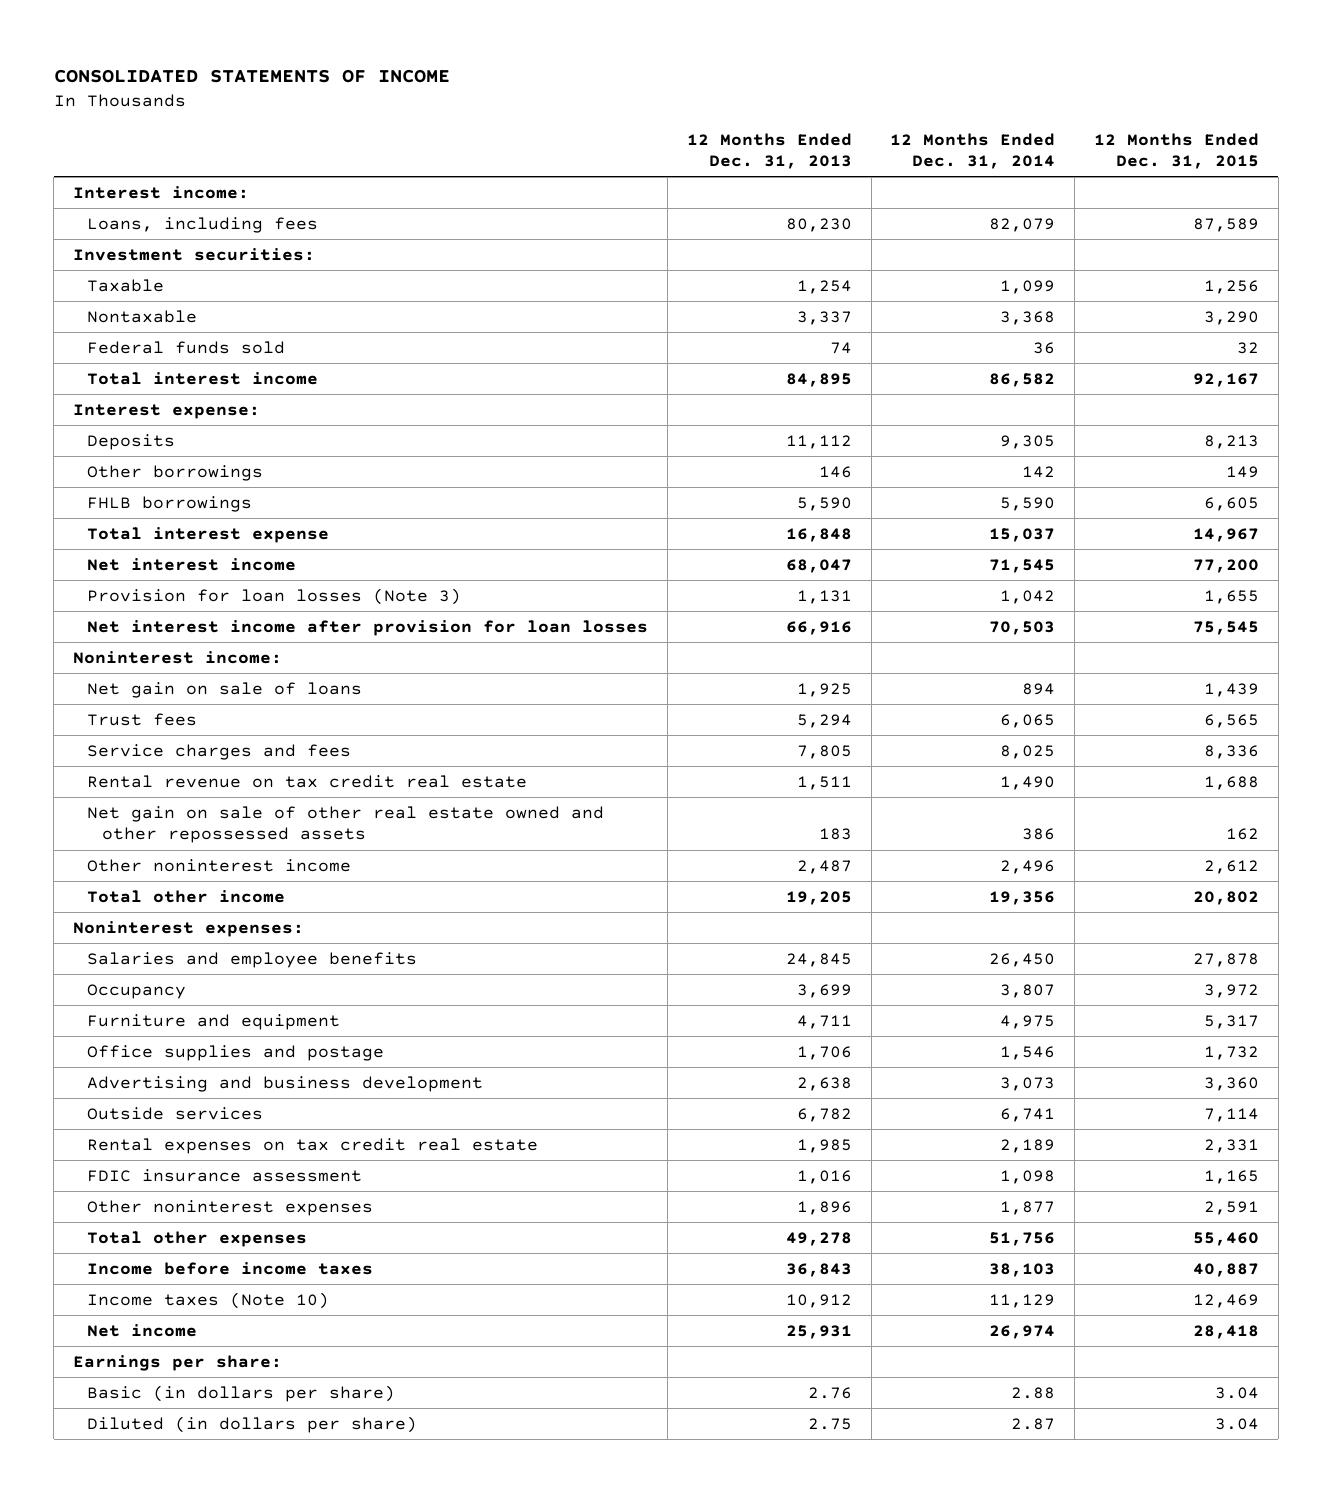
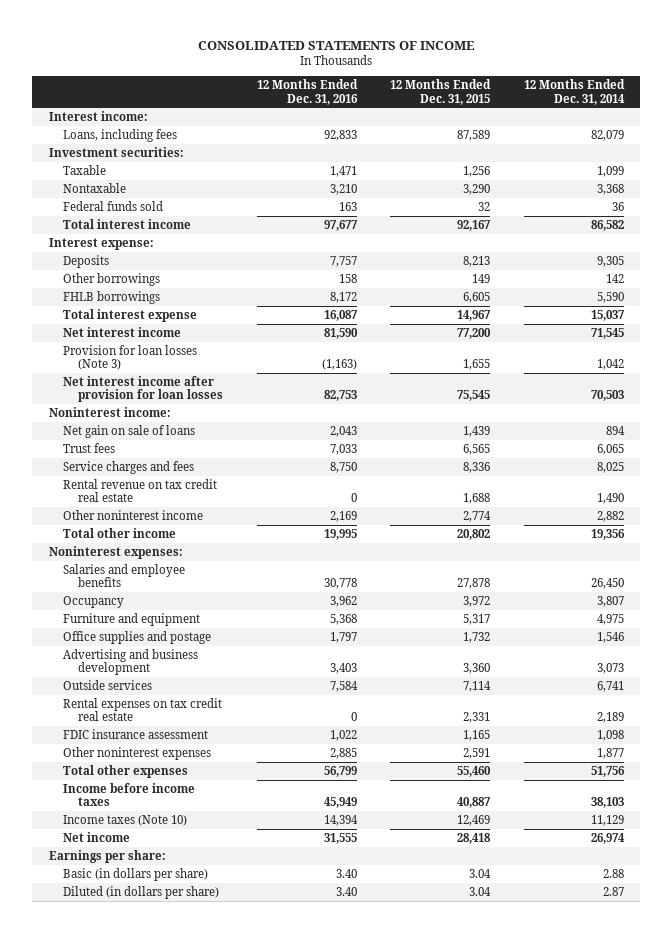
- | 12 Months Ended Dec. 31, 2013 | 12 Months Ended Dec. 31, 2014 | 12 Months Ended Dec. 31, 2015
+ | 12 Months Ended Dec. 31, 2016 | 12 Months Ended Dec. 31, 2015 | 12 Months Ended Dec. 31, 2014
- Net gain on sale of other real estate owned and other repossessed assets | 183 | 386 | 162
- Other noninterest income | 2,487 | 2,496 | 2,612
+ Other noninterest income | 2,169 | 2,774 | 2,882

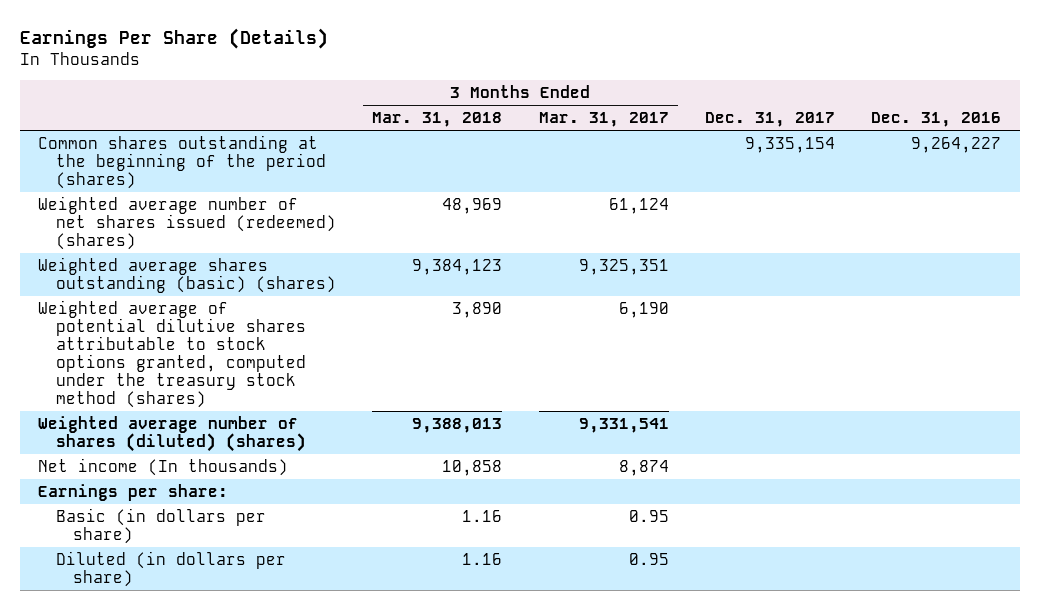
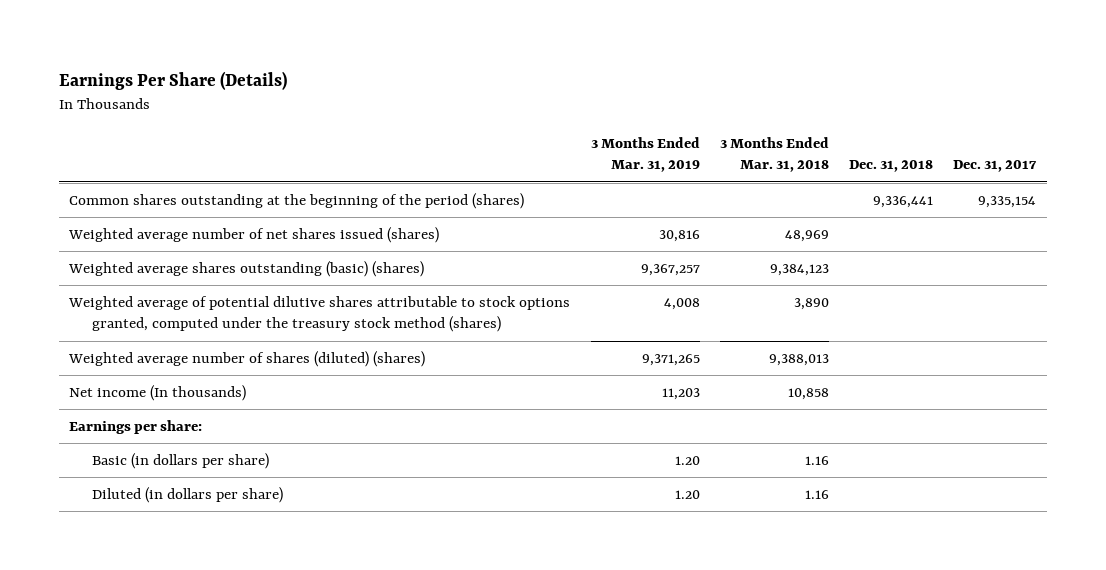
- | 3 Months Ended Mar. 31, 2018 | 3 Months Ended Mar. 31, 2017 | Dec. 31, 2017 | Dec. 31, 2016
+ | 3 Months Ended Mar. 31, 2019 | 3 Months Ended Mar. 31, 2018 | Dec. 31, 2018 | Dec. 31, 2017
- Weighted average number of net shares issued (redeemed) (shares) | 48,969 | 61,124 | |
+ Weighted average number of net shares issued (shares) | 30,816 | 48,969 | |

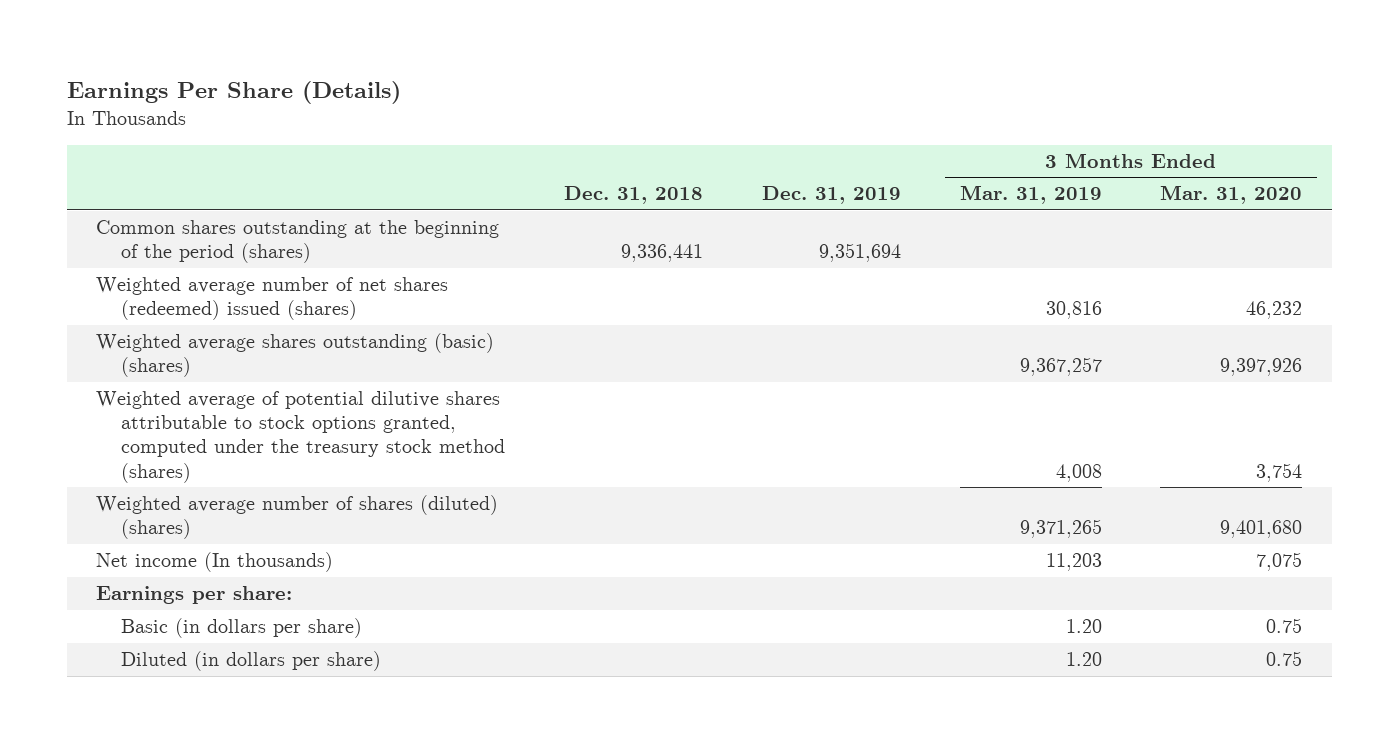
- | 3 Months Ended Mar. 31, 2019 | 3 Months Ended Mar. 31, 2018 | Dec. 31, 2018 | Dec. 31, 2017
+ | Dec. 31, 2018 | Dec. 31, 2019 | 3 Months Ended Mar. 31, 2019 | 3 Months Ended Mar. 31, 2020
- Weighted average number of net shares issued (shares) | 30,816 | 48,969 | |
+ Weighted average number of net shares (redeemed) issued (shares) | | | 30,816 | 46,232

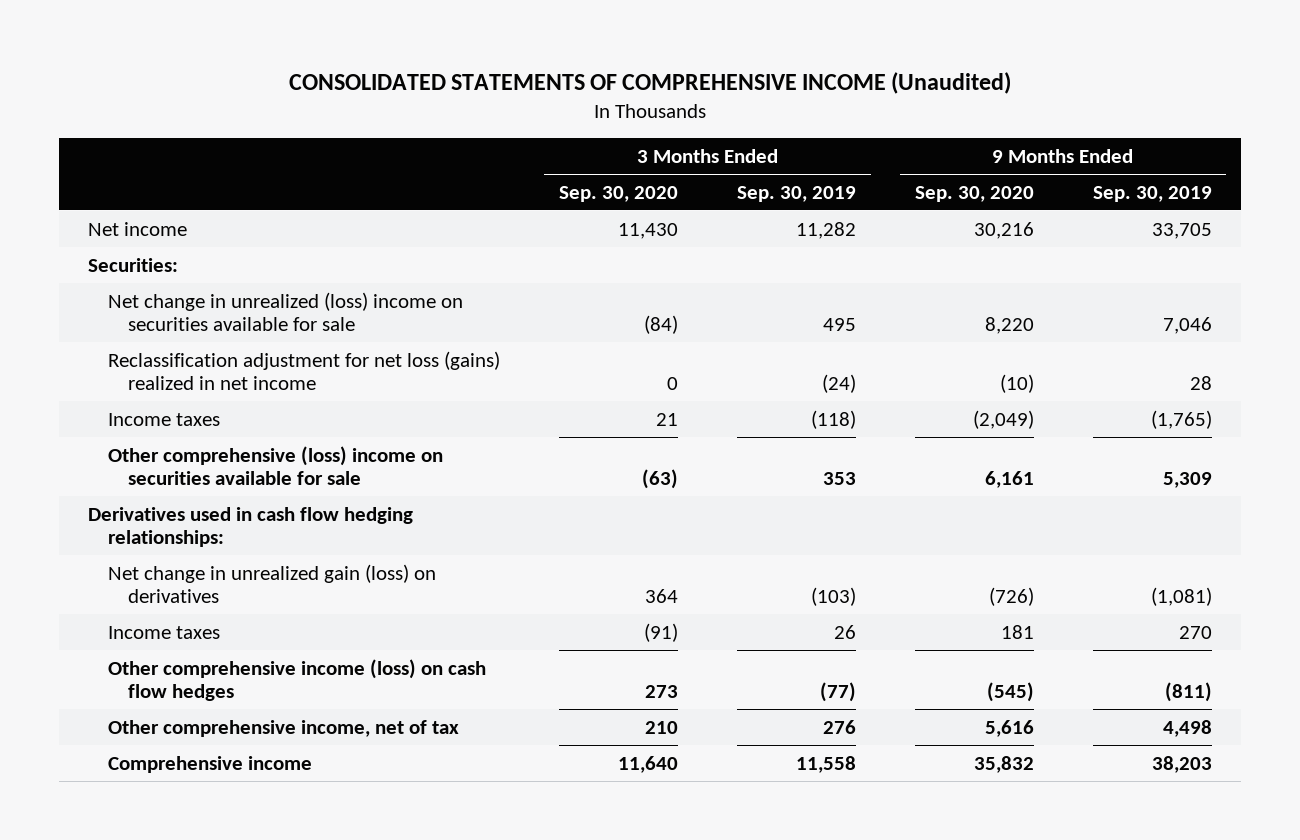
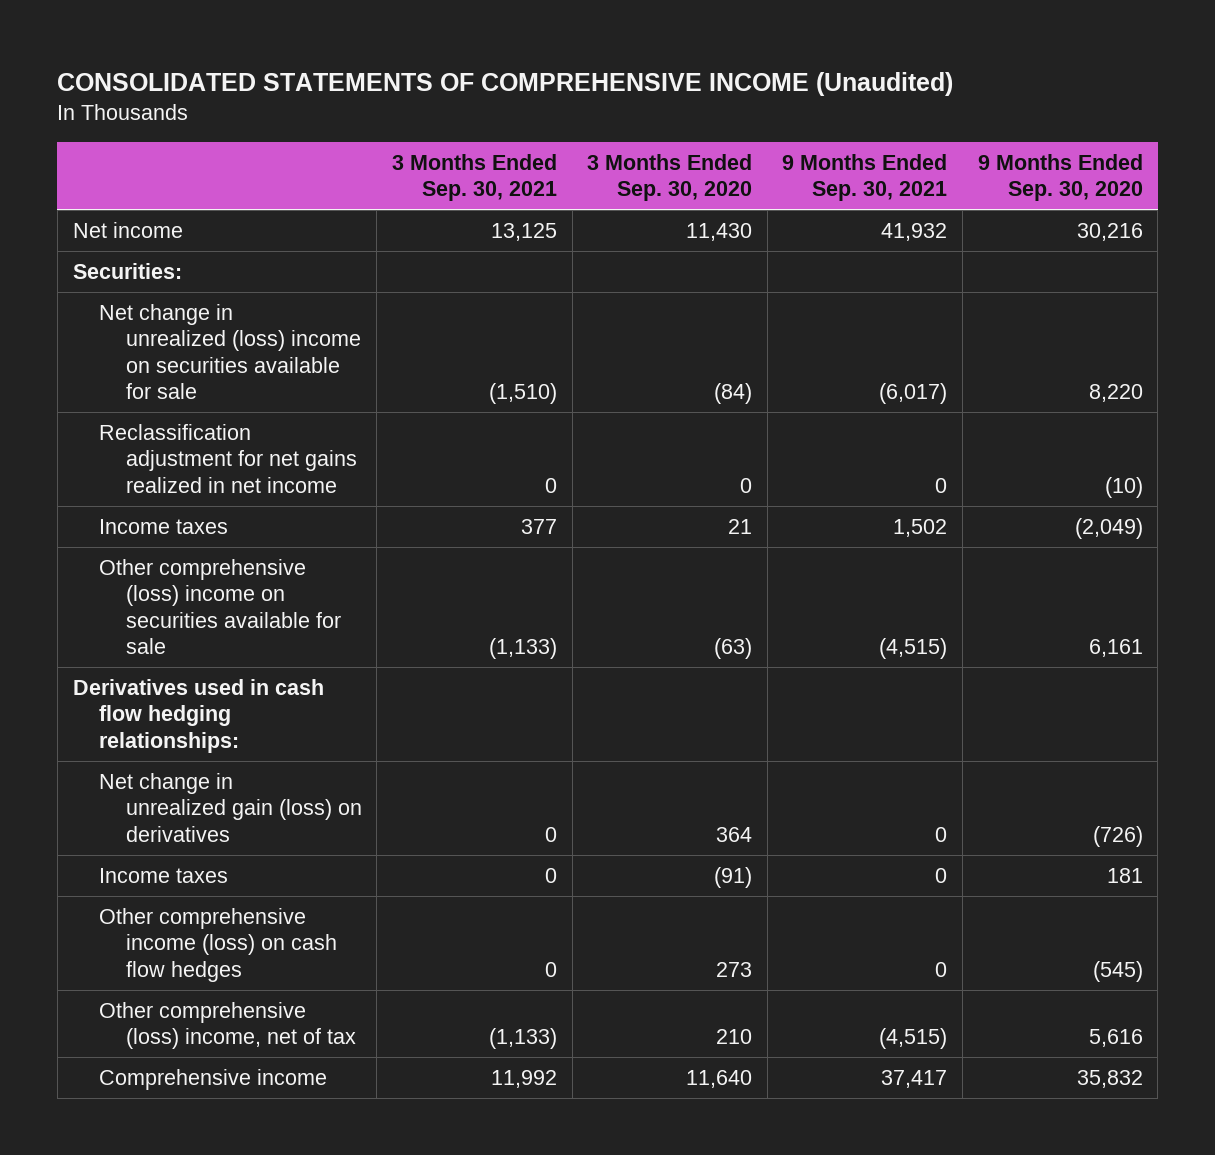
- | 3 Months Ended Sep. 30, 2020 | 3 Months Ended Sep. 30, 2019 | 9 Months Ended Sep. 30, 2020 | 9 Months Ended Sep. 30, 2019
+ | 3 Months Ended Sep. 30, 2021 | 3 Months Ended Sep. 30, 2020 | 9 Months Ended Sep. 30, 2021 | 9 Months Ended Sep. 30, 2020
- Reclassification adjustment for net loss (gains) realized in net income | 0 | (24) | (10) | 28
+ Reclassification adjustment for net gains realized in net income | 0 | 0 | 0 | (10)
- Other comprehensive income, net of tax | 210 | 276 | 5,616 | 4,498
+ Other comprehensive (loss) income, net of tax | (1,133) | 210 | (4,515) | 5,616

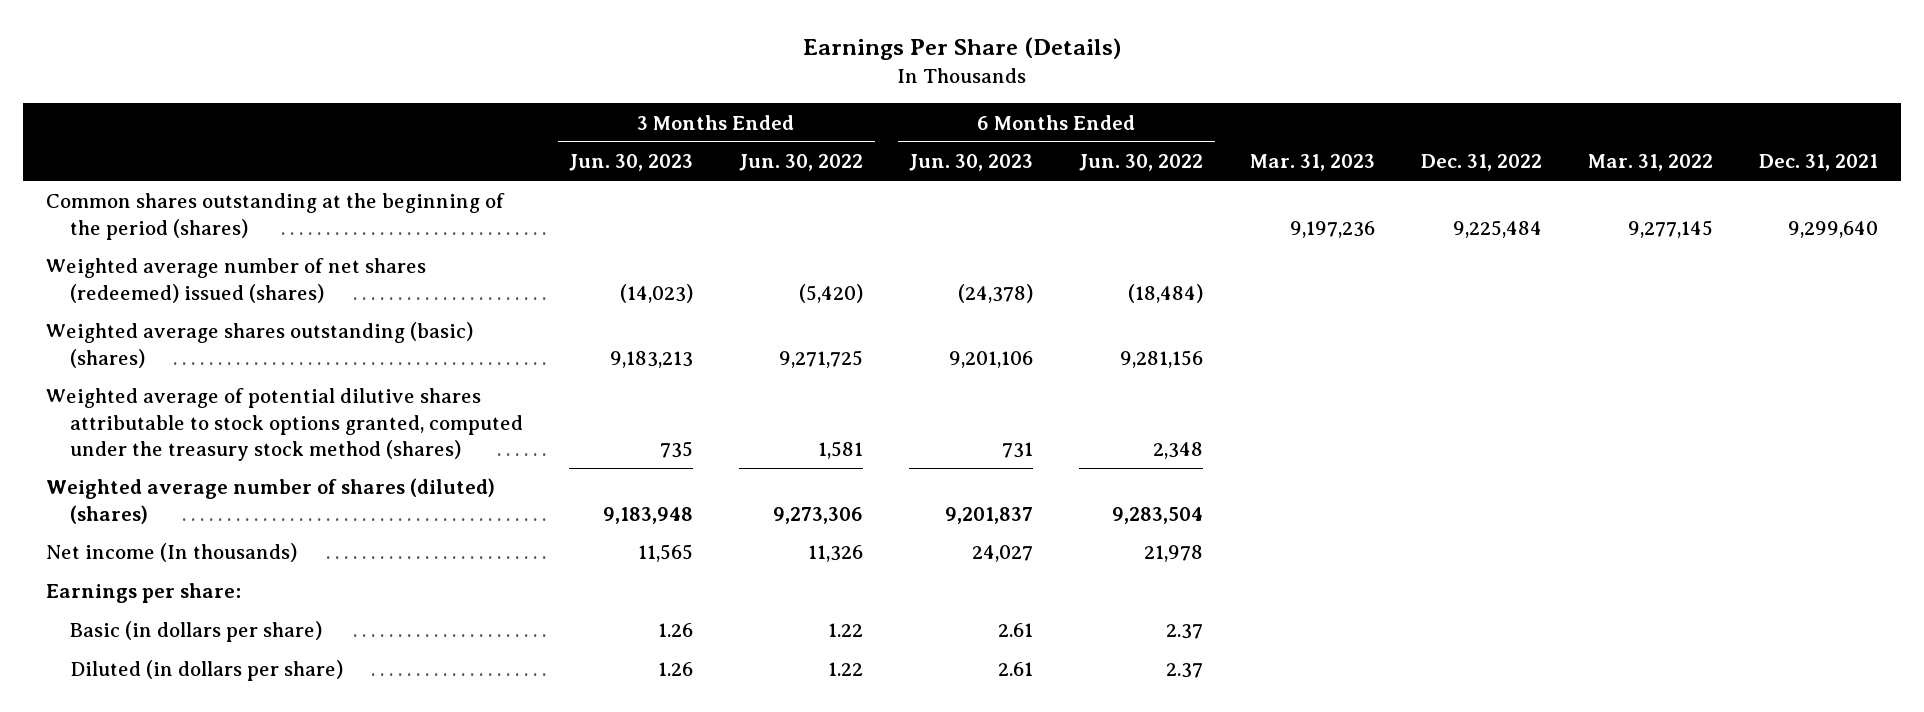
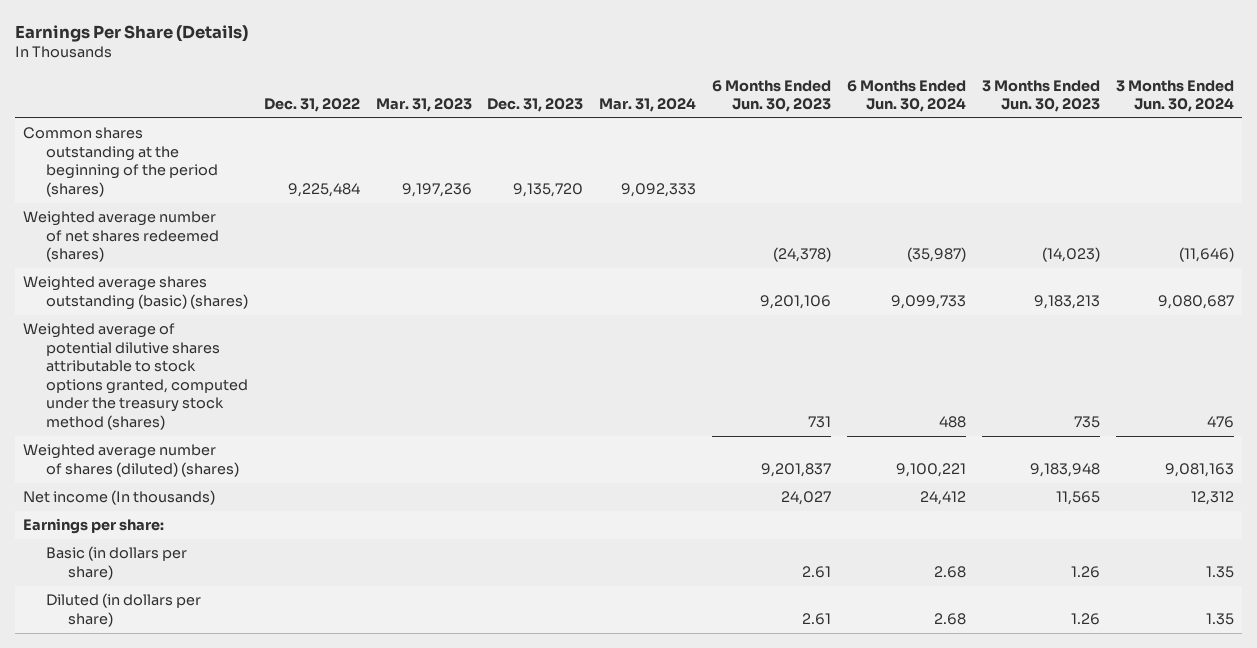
- | 3 Months Ended Jun. 30, 2023 | 3 Months Ended Jun. 30, 2022 | 6 Months Ended Jun. 30, 2023 | 6 Months Ended Jun. 30, 2022 | Mar. 31, 2023 | Dec. 31, 2022 | Mar. 31, 2022 | Dec. 31, 2021
+ | Dec. 31, 2022 | Mar. 31, 2023 | Dec. 31, 2023 | Mar. 31, 2024 | 6 Months Ended Jun. 30, 2023 | 6 Months Ended Jun. 30, 2024 | 3 Months Ended Jun. 30, 2023 | 3 Months Ended Jun. 30, 2024
- Weighted average number of net shares (redeemed) issued (shares) | (14,023) | (5,420) | (24,378) | (18,484) | | | |
+ Weighted average number of net shares redeemed (shares) | | | | | (24,378) | (35,987) | (14,023) | (11,646)

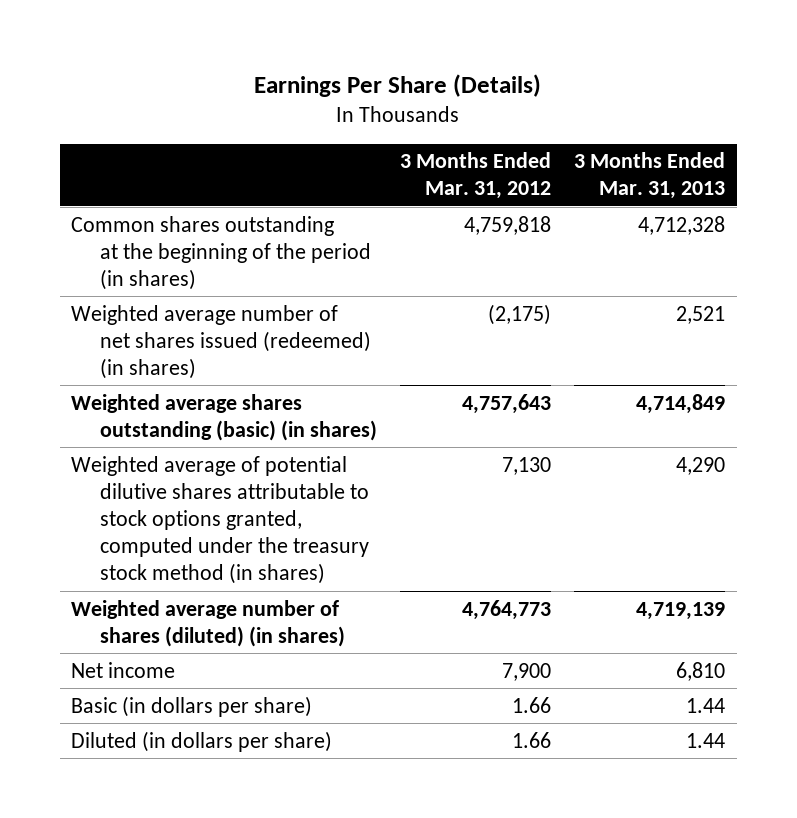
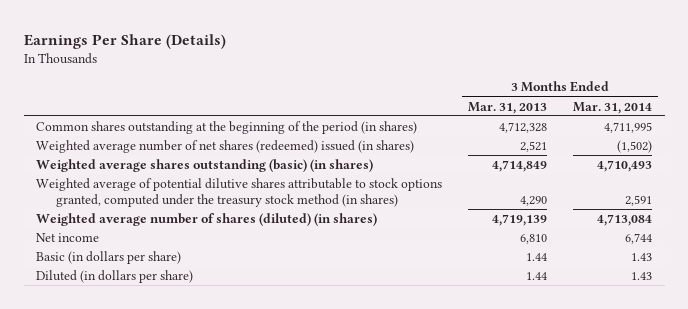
- | 3 Months Ended Mar. 31, 2012 | 3 Months Ended Mar. 31, 2013
+ | 3 Months Ended Mar. 31, 2013 | 3 Months Ended Mar. 31, 2014
- Weighted average number of net shares issued (redeemed) (in shares) | (2,175) | 2,521
+ Weighted average number of net shares (redeemed) issued (in shares) | 2,521 | (1,502)

